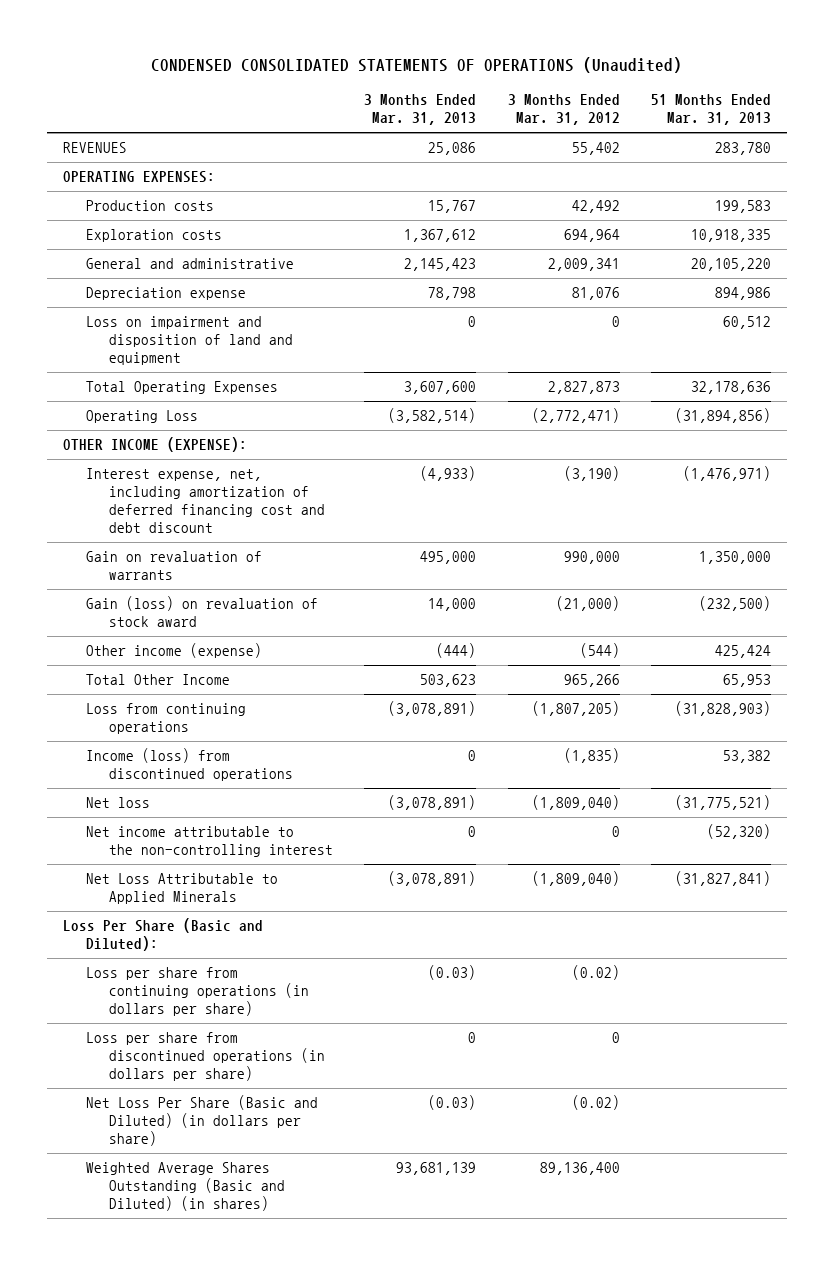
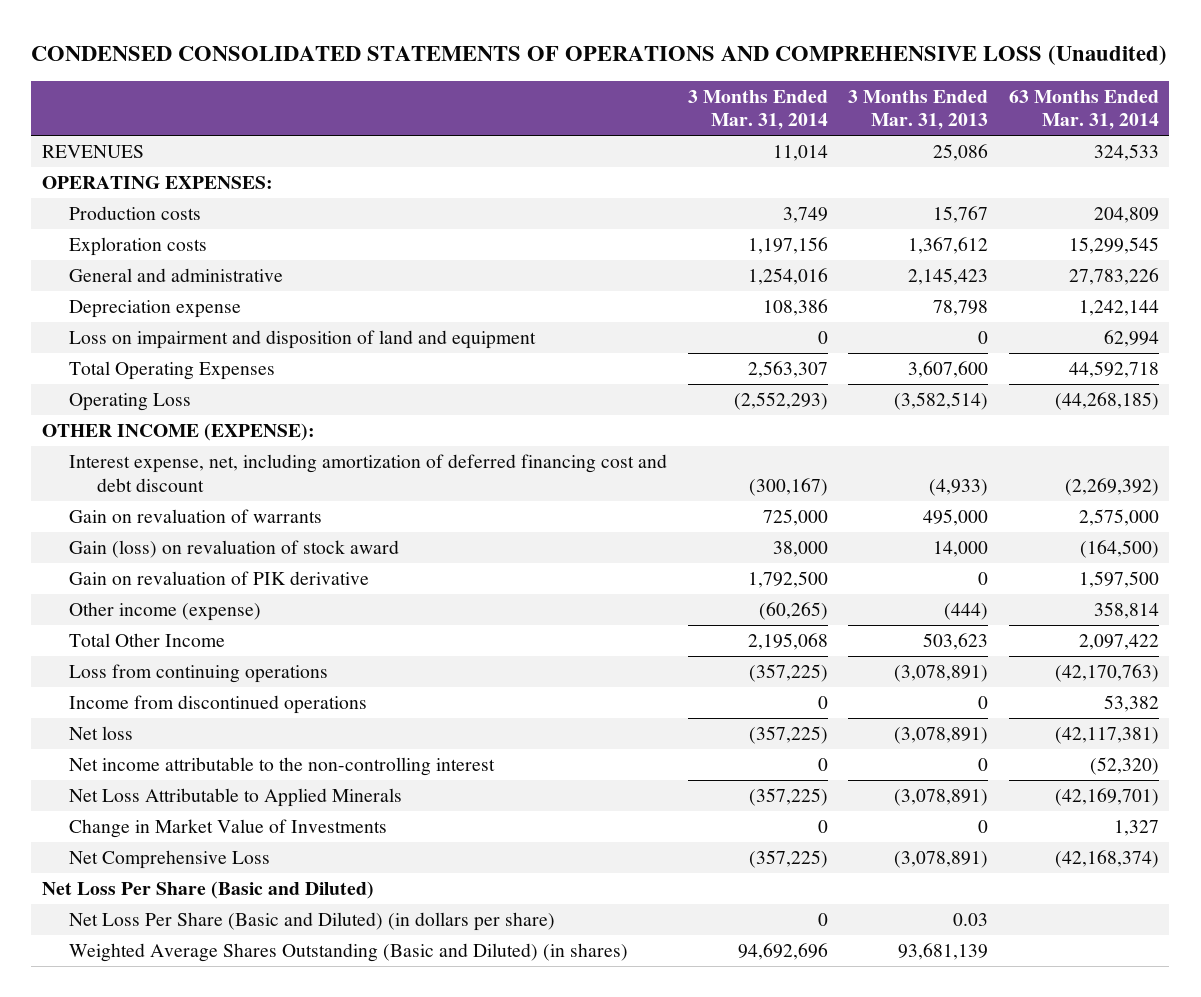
- CONDENSED CONSOLIDATED STATEMENTS OF OPERATIONS (Unaudited)
+ CONDENSED CONSOLIDATED STATEMENTS OF OPERATIONS AND COMPREHENSIVE LOSS (Unaudited)
- | 3 Months Ended Mar. 31, 2013 | 3 Months Ended Mar. 31, 2012 | 51 Months Ended Mar. 31, 2013
+ | 3 Months Ended Mar. 31, 2014 | 3 Months Ended Mar. 31, 2013 | 63 Months Ended Mar. 31, 2014
+ Gain on revaluation of PIK derivative | 1,792,500 | 0 | 1,597,500
- Income (loss) from discontinued operations | 0 | (1,835) | 53,382
+ Income from discontinued operations | 0 | 0 | 53,382
- Loss Per Share (Basic and Diluted):
- Loss per share from continuing operations (in dollars per share) | (0.03) | (0.02) |
- Loss per share from discontinued operations (in dollars per share) | 0 | 0 |
- Net Loss Per Share (Basic and Diluted) (in dollars per share) | (0.03) | (0.02) |
+ Change in Market Value of Investments | 0 | 0 | 1,327
+ Net Comprehensive Loss | (357,225) | (3,078,891) | (42,168,374)
+ Net Loss Per Share (Basic and Diluted)
+ Net Loss Per Share (Basic and Diluted) (in dollars per share) | 0 | 0.03 |

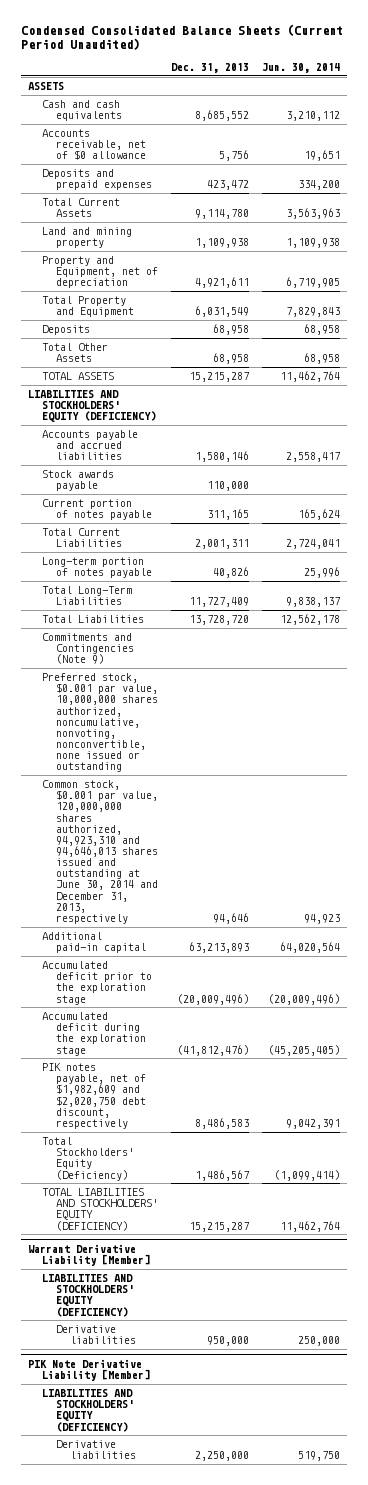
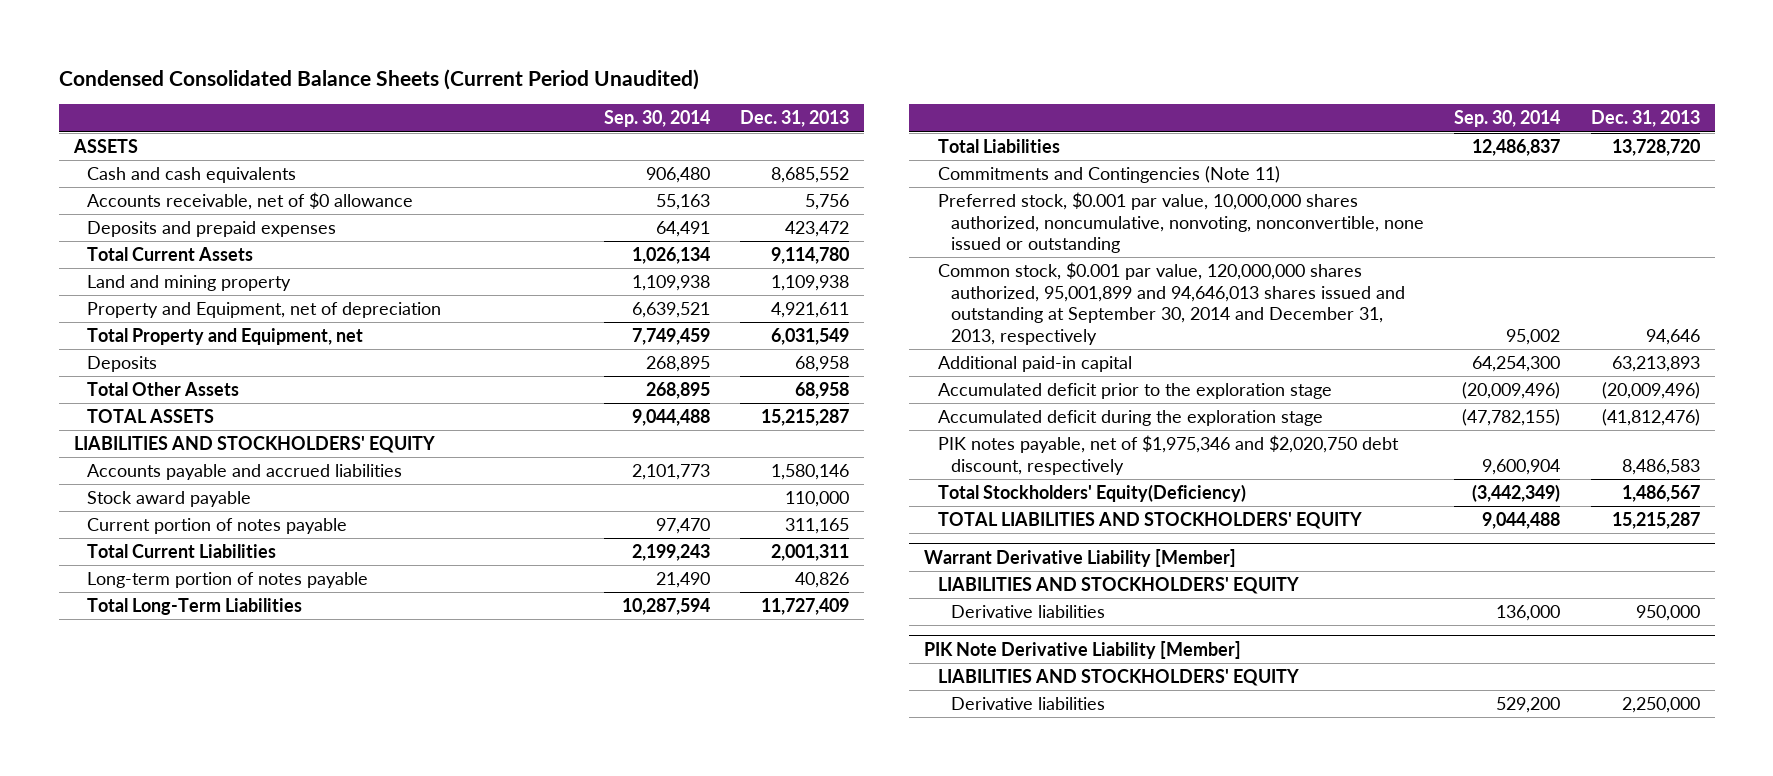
- | Dec. 31, 2013 | Jun. 30, 2014
+ | Sep. 30, 2014 | Dec. 31, 2013
- Total Property and Equipment | 6,031,549 | 7,829,843
+ Total Property and Equipment, net | 7,749,459 | 6,031,549
- LIABILITIES AND STOCKHOLDERS' EQUITY (DEFICIENCY)
+ LIABILITIES AND STOCKHOLDERS' EQUITY
- Stock awards payable | 110,000 |
+ Stock award payable | | 110,000
- Commitments and Contingencies (Note 9)
+ Commitments and Contingencies (Note 11)
- Common stock, $0.001 par value, 120,000,000 shares authorized, 94,923,310 and 94,646,013 shares issued and outstanding at June 30, 2014 and December 31, 2013, respectively | 94,646 | 94,923
+ Common stock, $0.001 par value, 120,000,000 shares authorized, 95,001,899 and 94,646,013 shares issued and outstanding at September 30, 2014 and December 31, 2013, respectively | 95,002 | 94,646
- PIK notes payable, net of $1,982,609 and $2,020,750 debt discount, respectively | 8,486,583 | 9,042,391
- Total Stockholders' Equity (Deficiency) | 1,486,567 | (1,099,414)
- TOTAL LIABILITIES AND STOCKHOLDERS' EQUITY (DEFICIENCY) | 15,215,287 | 11,462,764
+ PIK notes payable, net of $1,975,346 and $2,020,750 debt discount, respectively | 9,600,904 | 8,486,583
+ Total Stockholders' Equity(Deficiency) | (3,442,349) | 1,486,567
+ TOTAL LIABILITIES AND STOCKHOLDERS' EQUITY | 9,044,488 | 15,215,287
@ Warrant Derivative Liability [Member]
- LIABILITIES AND STOCKHOLDERS' EQUITY (DEFICIENCY)
+ LIABILITIES AND STOCKHOLDERS' EQUITY
@ PIK Note Derivative Liability [Member]
- LIABILITIES AND STOCKHOLDERS' EQUITY (DEFICIENCY)
+ LIABILITIES AND STOCKHOLDERS' EQUITY

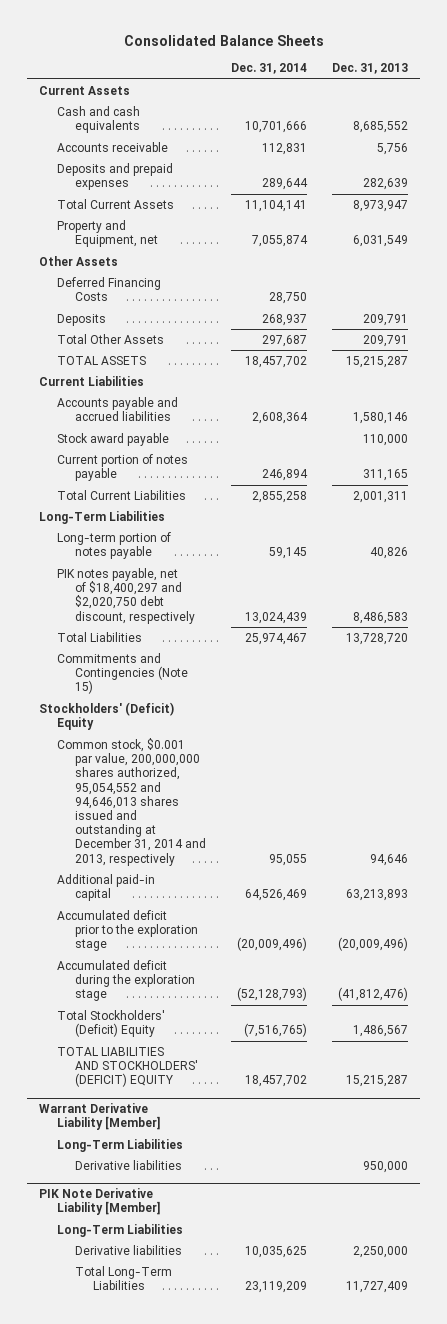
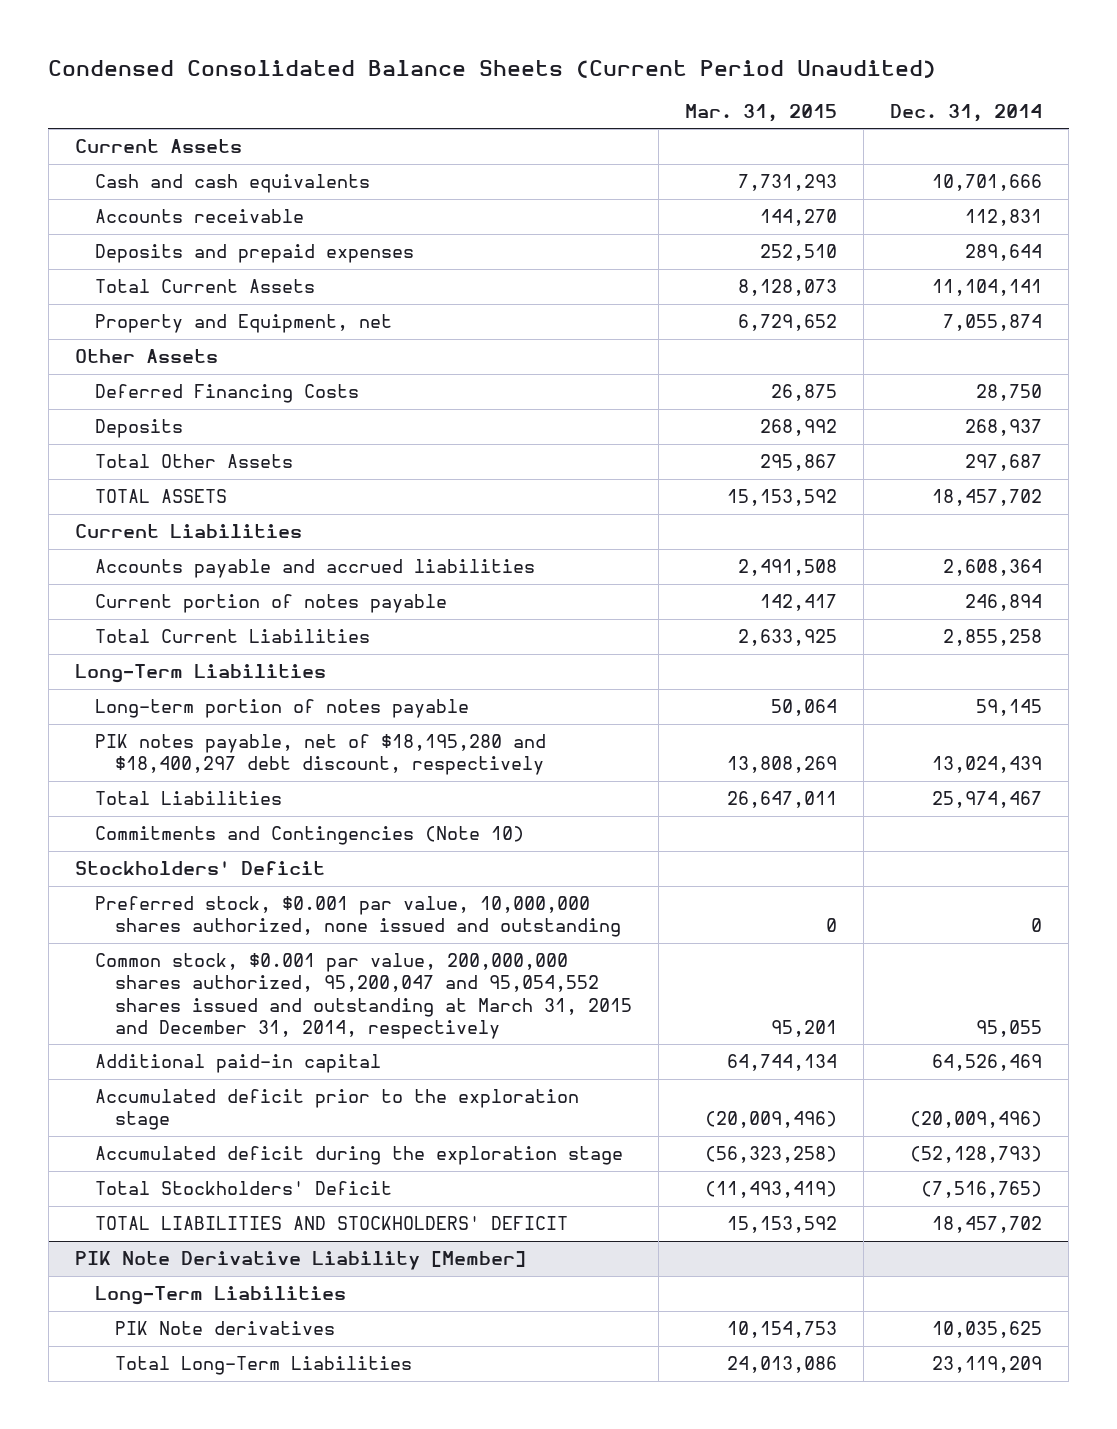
- Consolidated Balance Sheets
+ Condensed Consolidated Balance Sheets (Current Period Unaudited)
- | Dec. 31, 2014 | Dec. 31, 2013
+ | Mar. 31, 2015 | Dec. 31, 2014
- Stock award payable | | 110,000
- PIK notes payable, net of $18,400,297 and $2,020,750 debt discount, respectively | 13,024,439 | 8,486,583
+ PIK notes payable, net of $18,195,280 and $18,400,297 debt discount, respectively | 13,808,269 | 13,024,439
- Commitments and Contingencies (Note 15)
- Stockholders' (Deficit) Equity
- Common stock, $0.001 par value, 200,000,000 shares authorized, 95,054,552 and 94,646,013 shares issued and outstanding at December 31, 2014 and 2013, respectively | 95,055 | 94,646
+ Commitments and Contingencies (Note 10)
+ Stockholders' Deficit
+ Preferred stock, $0.001 par value, 10,000,000 shares authorized, none issued and outstanding | 0 | 0
+ Common stock, $0.001 par value, 200,000,000 shares authorized, 95,200,047 and 95,054,552 shares issued and outstanding at March 31, 2015 and December 31, 2014, respectively | 95,201 | 95,055
- Total Stockholders' (Deficit) Equity | (7,516,765) | 1,486,567
- TOTAL LIABILITIES AND STOCKHOLDERS' (DEFICIT) EQUITY | 18,457,702 | 15,215,287
- Warrant Derivative Liability [Member]
- Long-Term Liabilities
- Derivative liabilities | | 950,000
+ Total Stockholders' Deficit | (11,493,419) | (7,516,765)
+ TOTAL LIABILITIES AND STOCKHOLDERS' DEFICIT | 15,153,592 | 18,457,702
@ PIK Note Derivative Liability [Member]
- Derivative liabilities | 10,035,625 | 2,250,000
+ PIK Note derivatives | 10,154,753 | 10,035,625

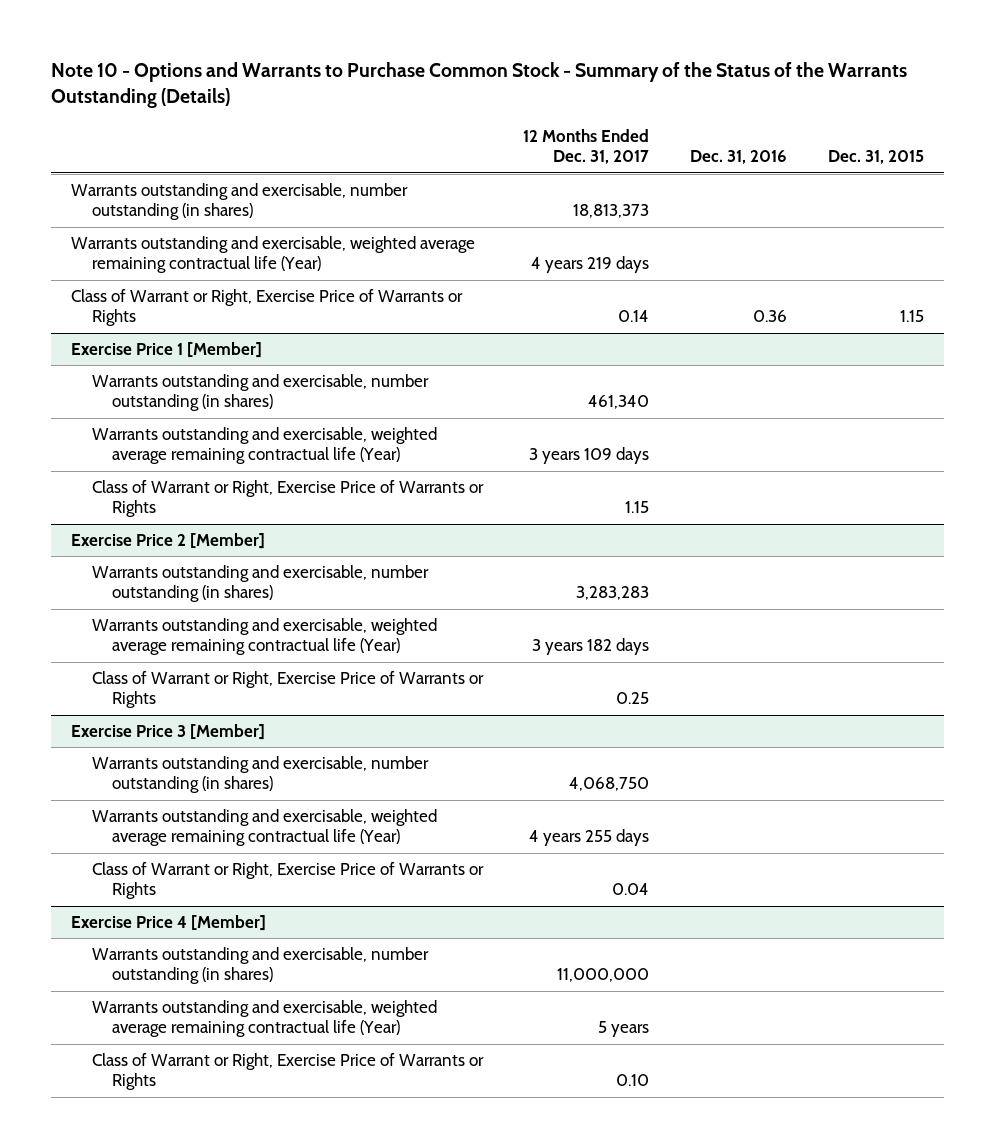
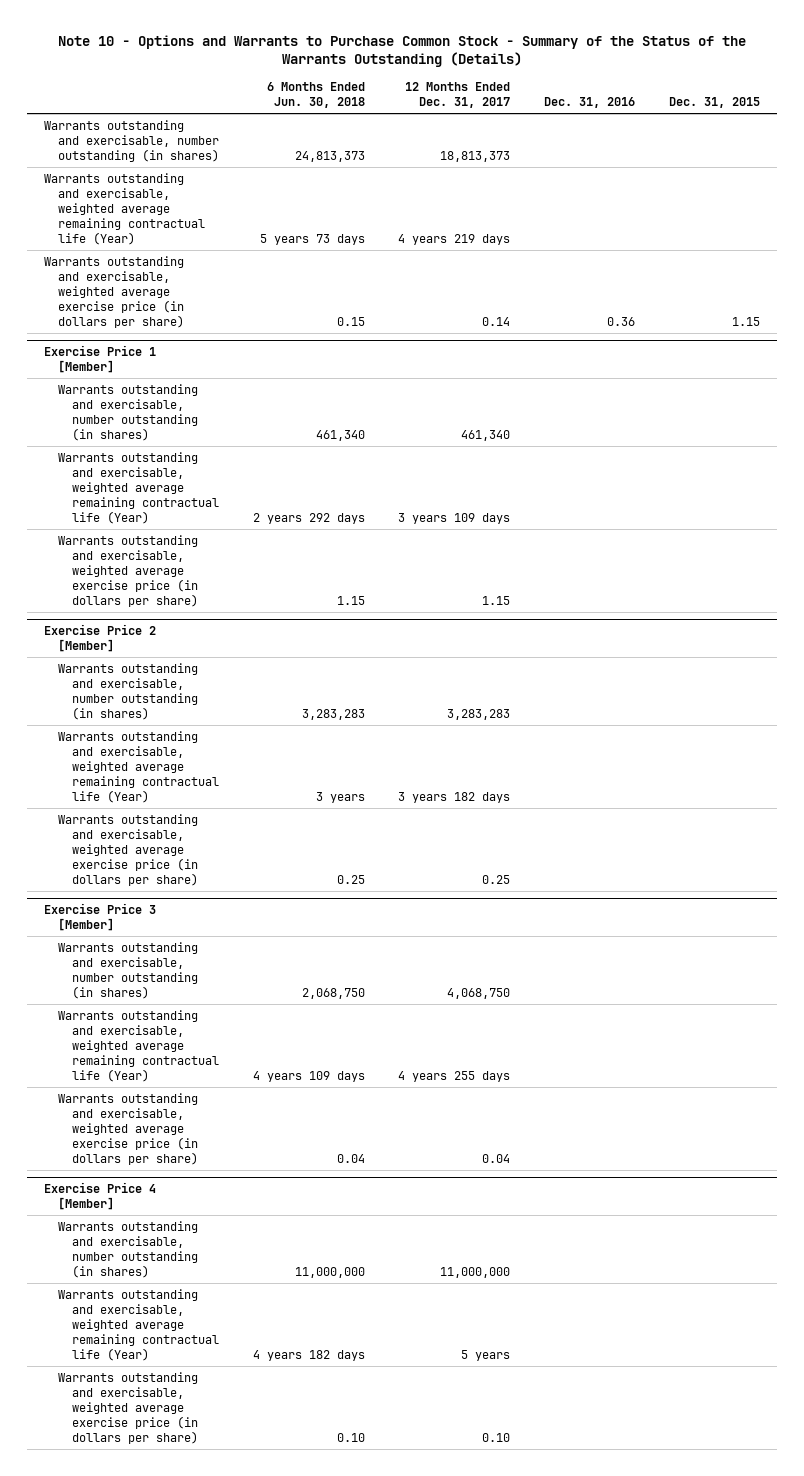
- | 12 Months Ended Dec. 31, 2017 | Dec. 31, 2016 | Dec. 31, 2015
+ | 6 Months Ended Jun. 30, 2018 | 12 Months Ended Dec. 31, 2017 | Dec. 31, 2016 | Dec. 31, 2015
- Class of Warrant or Right, Exercise Price of Warrants or Rights | 0.14 | 0.36 | 1.15
+ Warrants outstanding and exercisable, weighted average exercise price (in dollars per share) | 0.15 | 0.14 | 0.36 | 1.15
@ Exercise Price 1 [Member]
- Class of Warrant or Right, Exercise Price of Warrants or Rights | 1.15 | |
+ Warrants outstanding and exercisable, weighted average exercise price (in dollars per share) | 1.15 | 1.15 | |
@ Exercise Price 2 [Member]
- Class of Warrant or Right, Exercise Price of Warrants or Rights | 0.25 | |
+ Warrants outstanding and exercisable, weighted average exercise price (in dollars per share) | 0.25 | 0.25 | |
@ Exercise Price 3 [Member]
- Class of Warrant or Right, Exercise Price of Warrants or Rights | 0.04 | |
+ Warrants outstanding and exercisable, weighted average exercise price (in dollars per share) | 0.04 | 0.04 | |
@ Exercise Price 4 [Member]
- Class of Warrant or Right, Exercise Price of Warrants or Rights | 0.10 | |
+ Warrants outstanding and exercisable, weighted average exercise price (in dollars per share) | 0.10 | 0.10 | |

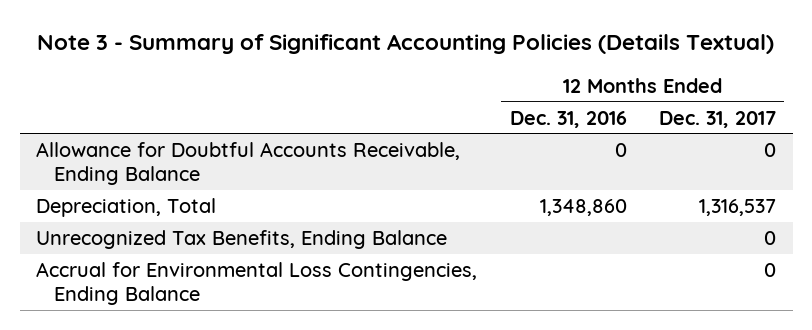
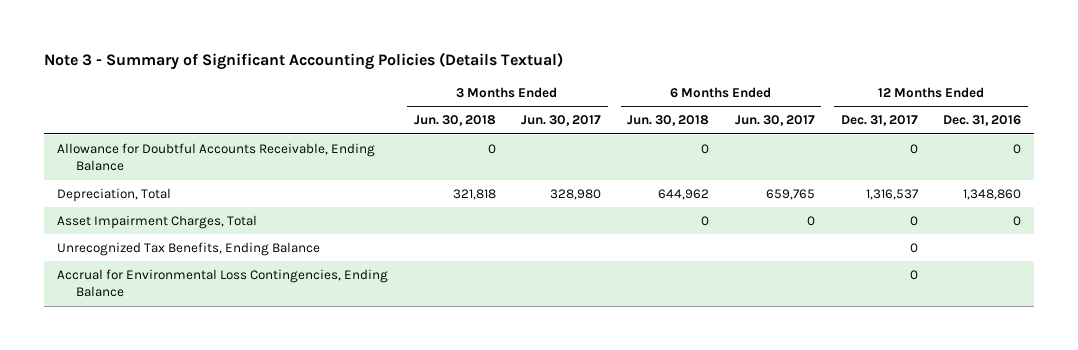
- | 12 Months Ended Dec. 31, 2016 | 12 Months Ended Dec. 31, 2017
+ | 3 Months Ended Jun. 30, 2018 | 3 Months Ended Jun. 30, 2017 | 6 Months Ended Jun. 30, 2018 | 6 Months Ended Jun. 30, 2017 | 12 Months Ended Dec. 31, 2017 | 12 Months Ended Dec. 31, 2016
+ Asset Impairment Charges, Total | | | 0 | 0 | 0 | 0

